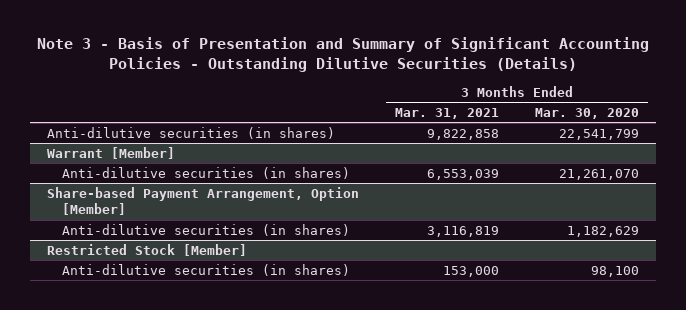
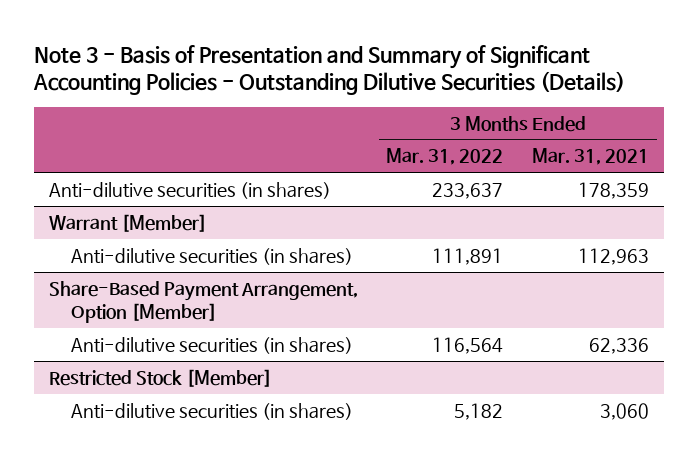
- | 3 Months Ended Mar. 31, 2021 | 3 Months Ended Mar. 30, 2020
+ | 3 Months Ended Mar. 31, 2022 | 3 Months Ended Mar. 31, 2021
- Anti-dilutive securities (in shares) | 9,822,858 | 22,541,799
+ Anti-dilutive securities (in shares) | 233,637 | 178,359
@ Warrant [Member]
- Anti-dilutive securities (in shares) | 6,553,039 | 21,261,070
- Share-based Payment Arrangement, Option [Member]
- Anti-dilutive securities (in shares) | 3,116,819 | 1,182,629
@ Warrant [Member]
+ Anti-dilutive securities (in shares) | 111,891 | 112,963
+ Share-Based Payment Arrangement, Option [Member]
+ Anti-dilutive securities (in shares) | 116,564 | 62,336
@ Restricted Stock [Member]
- Anti-dilutive securities (in shares) | 153,000 | 98,100
+ Anti-dilutive securities (in shares) | 5,182 | 3,060

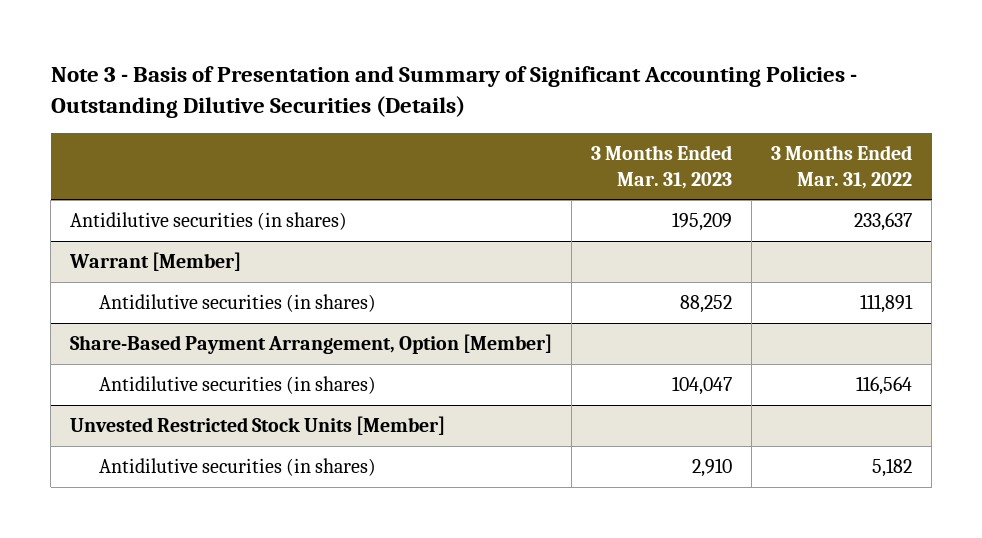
- | 3 Months Ended Mar. 31, 2022 | 3 Months Ended Mar. 31, 2021
+ | 3 Months Ended Mar. 31, 2023 | 3 Months Ended Mar. 31, 2022
- Anti-dilutive securities (in shares) | 233,637 | 178,359
+ Antidilutive securities (in shares) | 195,209 | 233,637
@ Warrant [Member]
- Anti-dilutive securities (in shares) | 111,891 | 112,963
+ Antidilutive securities (in shares) | 88,252 | 111,891
@ Share-Based Payment Arrangement, Option [Member]
- Anti-dilutive securities (in shares) | 116,564 | 62,336
- Restricted Stock [Member]
- Anti-dilutive securities (in shares) | 5,182 | 3,060
@ Share-Based Payment Arrangement, Option [Member]
+ Antidilutive securities (in shares) | 104,047 | 116,564
+ Unvested Restricted Stock Units [Member]
+ Antidilutive securities (in shares) | 2,910 | 5,182

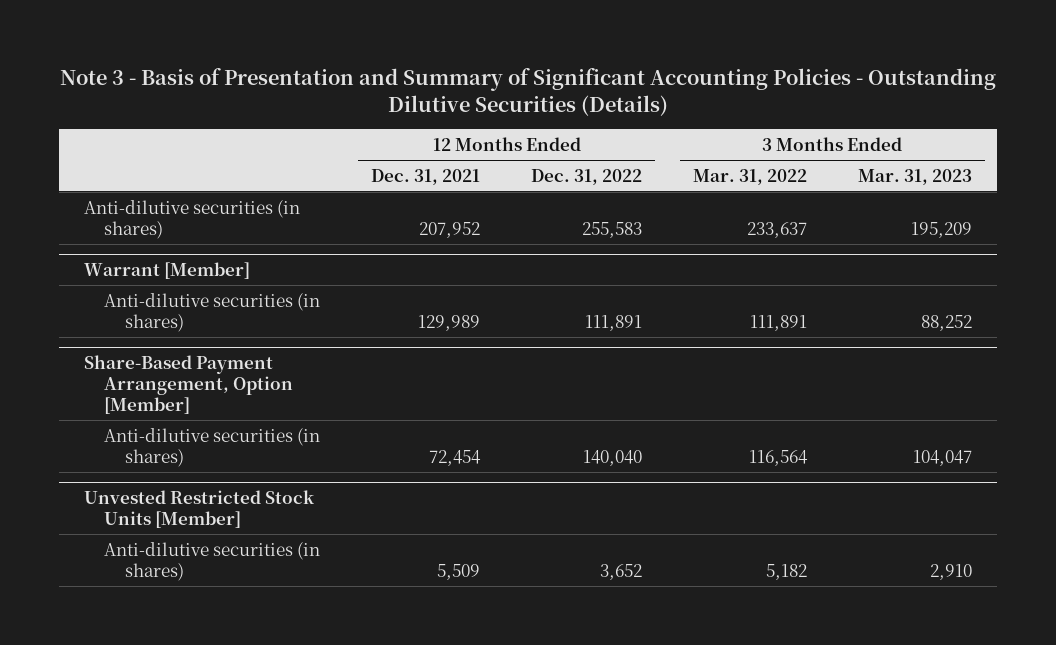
- | 3 Months Ended Mar. 31, 2023 | 3 Months Ended Mar. 31, 2022
+ | 12 Months Ended Dec. 31, 2021 | 12 Months Ended Dec. 31, 2022 | 3 Months Ended Mar. 31, 2022 | 3 Months Ended Mar. 31, 2023
- Antidilutive securities (in shares) | 195,209 | 233,637
+ Anti-dilutive securities (in shares) | 207,952 | 255,583 | 233,637 | 195,209
@ Warrant [Member]
- Antidilutive securities (in shares) | 88,252 | 111,891
+ Anti-dilutive securities (in shares) | 129,989 | 111,891 | 111,891 | 88,252
@ Share-Based Payment Arrangement, Option [Member]
- Antidilutive securities (in shares) | 104,047 | 116,564
+ Anti-dilutive securities (in shares) | 72,454 | 140,040 | 116,564 | 104,047
@ Unvested Restricted Stock Units [Member]
- Antidilutive securities (in shares) | 2,910 | 5,182
+ Anti-dilutive securities (in shares) | 5,509 | 3,652 | 5,182 | 2,910

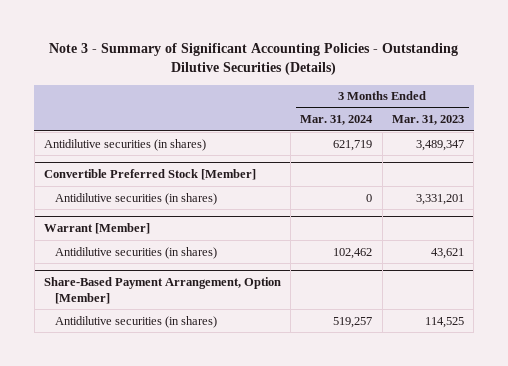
- Note 3 - Basis of Presentation and Summary of Significant Accounting Policies - Outstanding Dilutive Securities (Details)
+ Note 3 - Summary of Significant Accounting Policies - Outstanding Dilutive Securities (Details)
- | 12 Months Ended Dec. 31, 2021 | 12 Months Ended Dec. 31, 2022 | 3 Months Ended Mar. 31, 2022 | 3 Months Ended Mar. 31, 2023
+ | 3 Months Ended Mar. 31, 2024 | 3 Months Ended Mar. 31, 2023
- Anti-dilutive securities (in shares) | 207,952 | 255,583 | 233,637 | 195,209
+ Antidilutive securities (in shares) | 621,719 | 3,489,347
+ Convertible Preferred Stock [Member]
+ Antidilutive securities (in shares) | 0 | 3,331,201
@ Warrant [Member]
- Anti-dilutive securities (in shares) | 129,989 | 111,891 | 111,891 | 88,252
+ Antidilutive securities (in shares) | 102,462 | 43,621
@ Share-Based Payment Arrangement, Option [Member]
- Anti-dilutive securities (in shares) | 72,454 | 140,040 | 116,564 | 104,047
- Unvested Restricted Stock Units [Member]
- Anti-dilutive securities (in shares) | 5,509 | 3,652 | 5,182 | 2,910
@ Share-Based Payment Arrangement, Option [Member]
+ Antidilutive securities (in shares) | 519,257 | 114,525

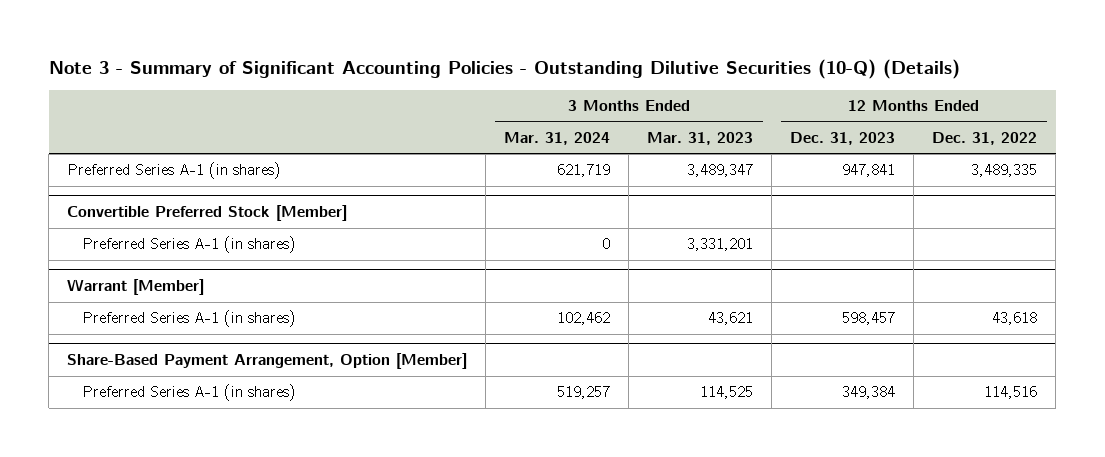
- Note 3 - Summary of Significant Accounting Policies - Outstanding Dilutive Securities (Details)
+ Note 3 - Summary of Significant Accounting Policies - Outstanding Dilutive Securities (10-Q) (Details)
- | 3 Months Ended Mar. 31, 2024 | 3 Months Ended Mar. 31, 2023
+ | 3 Months Ended Mar. 31, 2024 | 3 Months Ended Mar. 31, 2023 | 12 Months Ended Dec. 31, 2023 | 12 Months Ended Dec. 31, 2022
- Antidilutive securities (in shares) | 621,719 | 3,489,347
+ Preferred Series A-1 (in shares) | 621,719 | 3,489,347 | 947,841 | 3,489,335
@ Convertible Preferred Stock [Member]
- Antidilutive securities (in shares) | 0 | 3,331,201
+ Preferred Series A-1 (in shares) | 0 | 3,331,201 | |
@ Warrant [Member]
- Antidilutive securities (in shares) | 102,462 | 43,621
+ Preferred Series A-1 (in shares) | 102,462 | 43,621 | 598,457 | 43,618
@ Share-Based Payment Arrangement, Option [Member]
- Antidilutive securities (in shares) | 519,257 | 114,525
+ Preferred Series A-1 (in shares) | 519,257 | 114,525 | 349,384 | 114,516

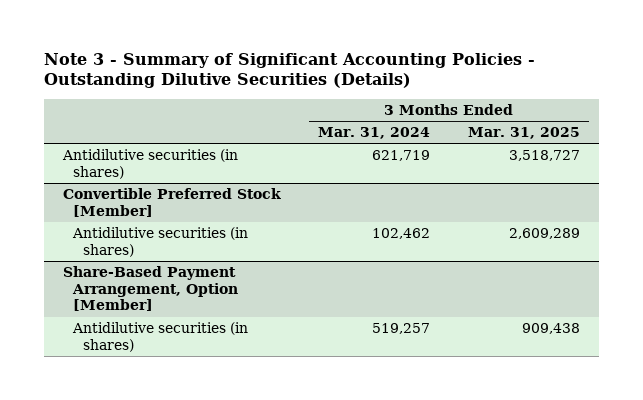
- Note 3 - Summary of Significant Accounting Policies - Outstanding Dilutive Securities (10-Q) (Details)
+ Note 3 - Summary of Significant Accounting Policies - Outstanding Dilutive Securities (Details)
- | 3 Months Ended Mar. 31, 2024 | 3 Months Ended Mar. 31, 2023 | 12 Months Ended Dec. 31, 2023 | 12 Months Ended Dec. 31, 2022
+ | 3 Months Ended Mar. 31, 2024 | 3 Months Ended Mar. 31, 2025
- Preferred Series A-1 (in shares) | 621,719 | 3,489,347 | 947,841 | 3,489,335
+ Antidilutive securities (in shares) | 621,719 | 3,518,727
@ Convertible Preferred Stock [Member]
- Preferred Series A-1 (in shares) | 0 | 3,331,201 | |
- Warrant [Member]
- Preferred Series A-1 (in shares) | 102,462 | 43,621 | 598,457 | 43,618
@ Convertible Preferred Stock [Member]
+ Antidilutive securities (in shares) | 102,462 | 2,609,289
@ Share-Based Payment Arrangement, Option [Member]
- Preferred Series A-1 (in shares) | 519,257 | 114,525 | 349,384 | 114,516
+ Antidilutive securities (in shares) | 519,257 | 909,438

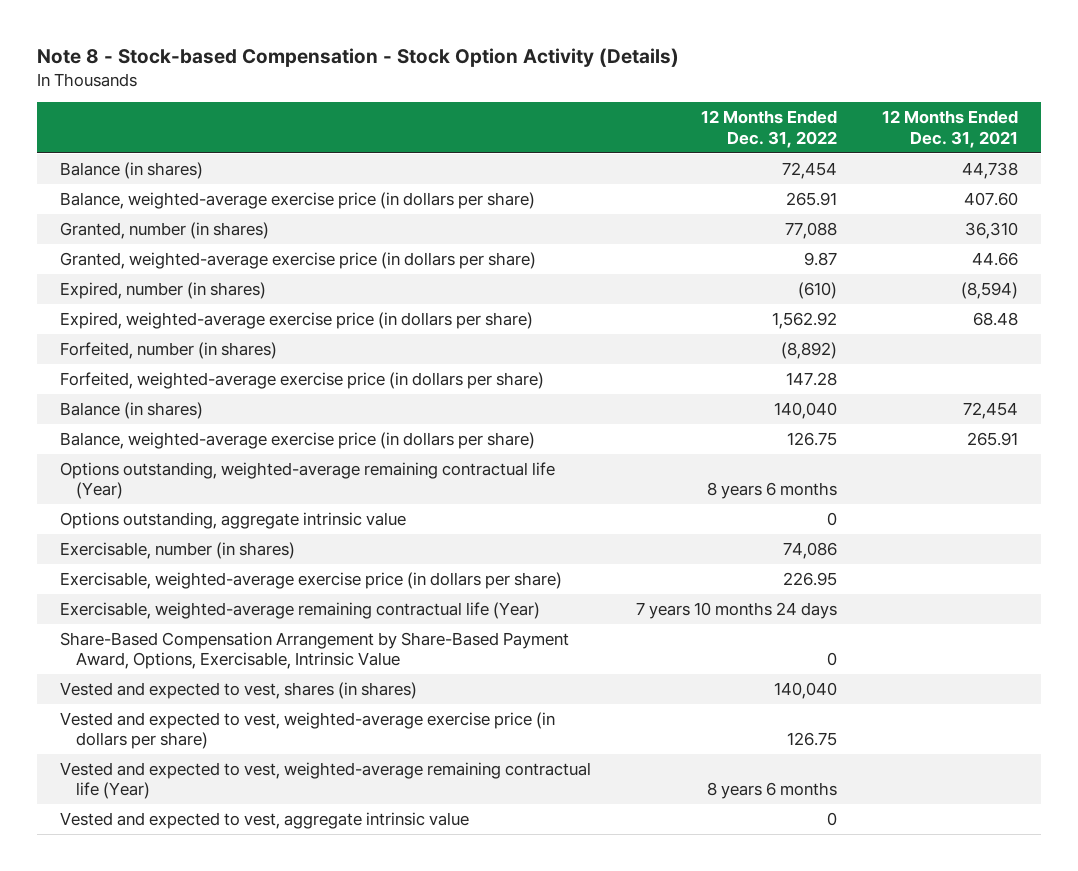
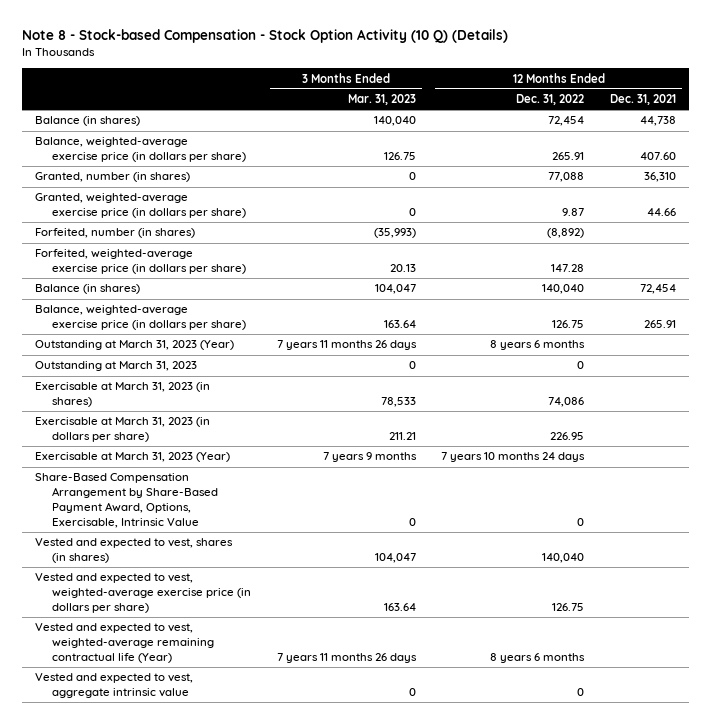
- Note 8 - Stock-based Compensation - Stock Option Activity (Details)
+ Note 8 - Stock-based Compensation - Stock Option Activity (10 Q) (Details)
- | 12 Months Ended Dec. 31, 2022 | 12 Months Ended Dec. 31, 2021
+ | 3 Months Ended Mar. 31, 2023 | 12 Months Ended Dec. 31, 2022 | 12 Months Ended Dec. 31, 2021
- Expired, number (in shares) | (610) | (8,594)
- Expired, weighted-average exercise price (in dollars per share) | 1,562.92 | 68.48
- Options outstanding, weighted-average remaining contractual life (Year) | 8 years 6 months |
- Options outstanding, aggregate intrinsic value | 0 |
- Exercisable, number (in shares) | 74,086 |
- Exercisable, weighted-average exercise price (in dollars per share) | 226.95 |
- Exercisable, weighted-average remaining contractual life (Year) | 7 years 10 months 24 days |
+ Outstanding at March 31, 2023 (Year) | 7 years 11 months 26 days | 8 years 6 months |
+ Outstanding at March 31, 2023 | 0 | 0 |
+ Exercisable at March 31, 2023 (in shares) | 78,533 | 74,086 |
+ Exercisable at March 31, 2023 (in dollars per share) | 211.21 | 226.95 |
+ Exercisable at March 31, 2023 (Year) | 7 years 9 months | 7 years 10 months 24 days |

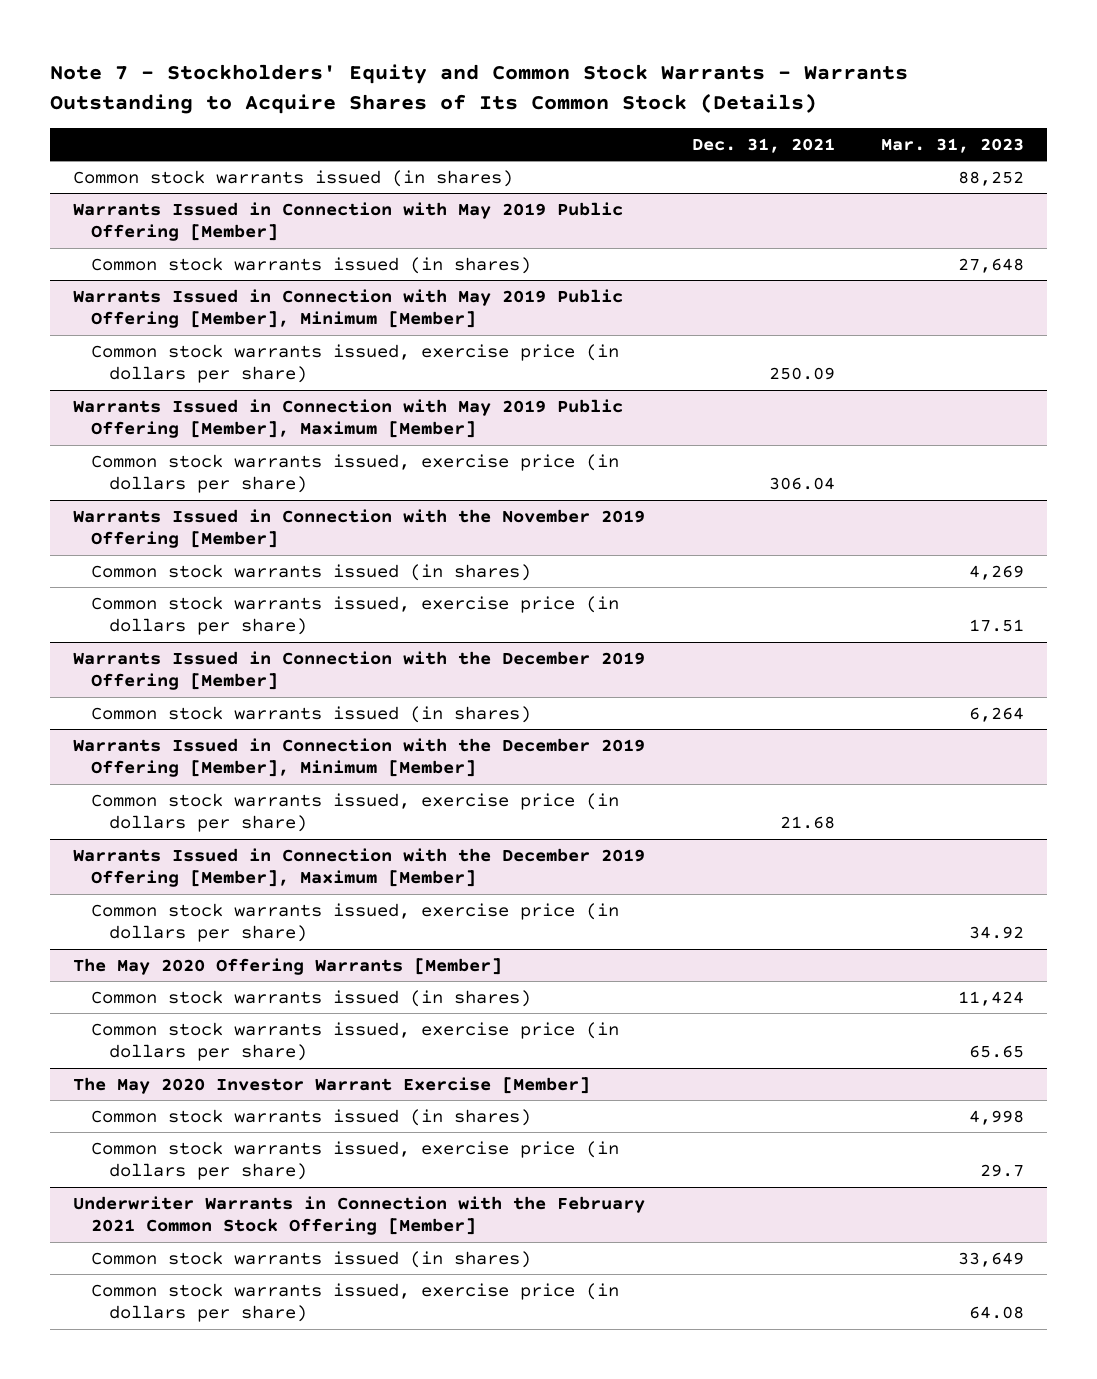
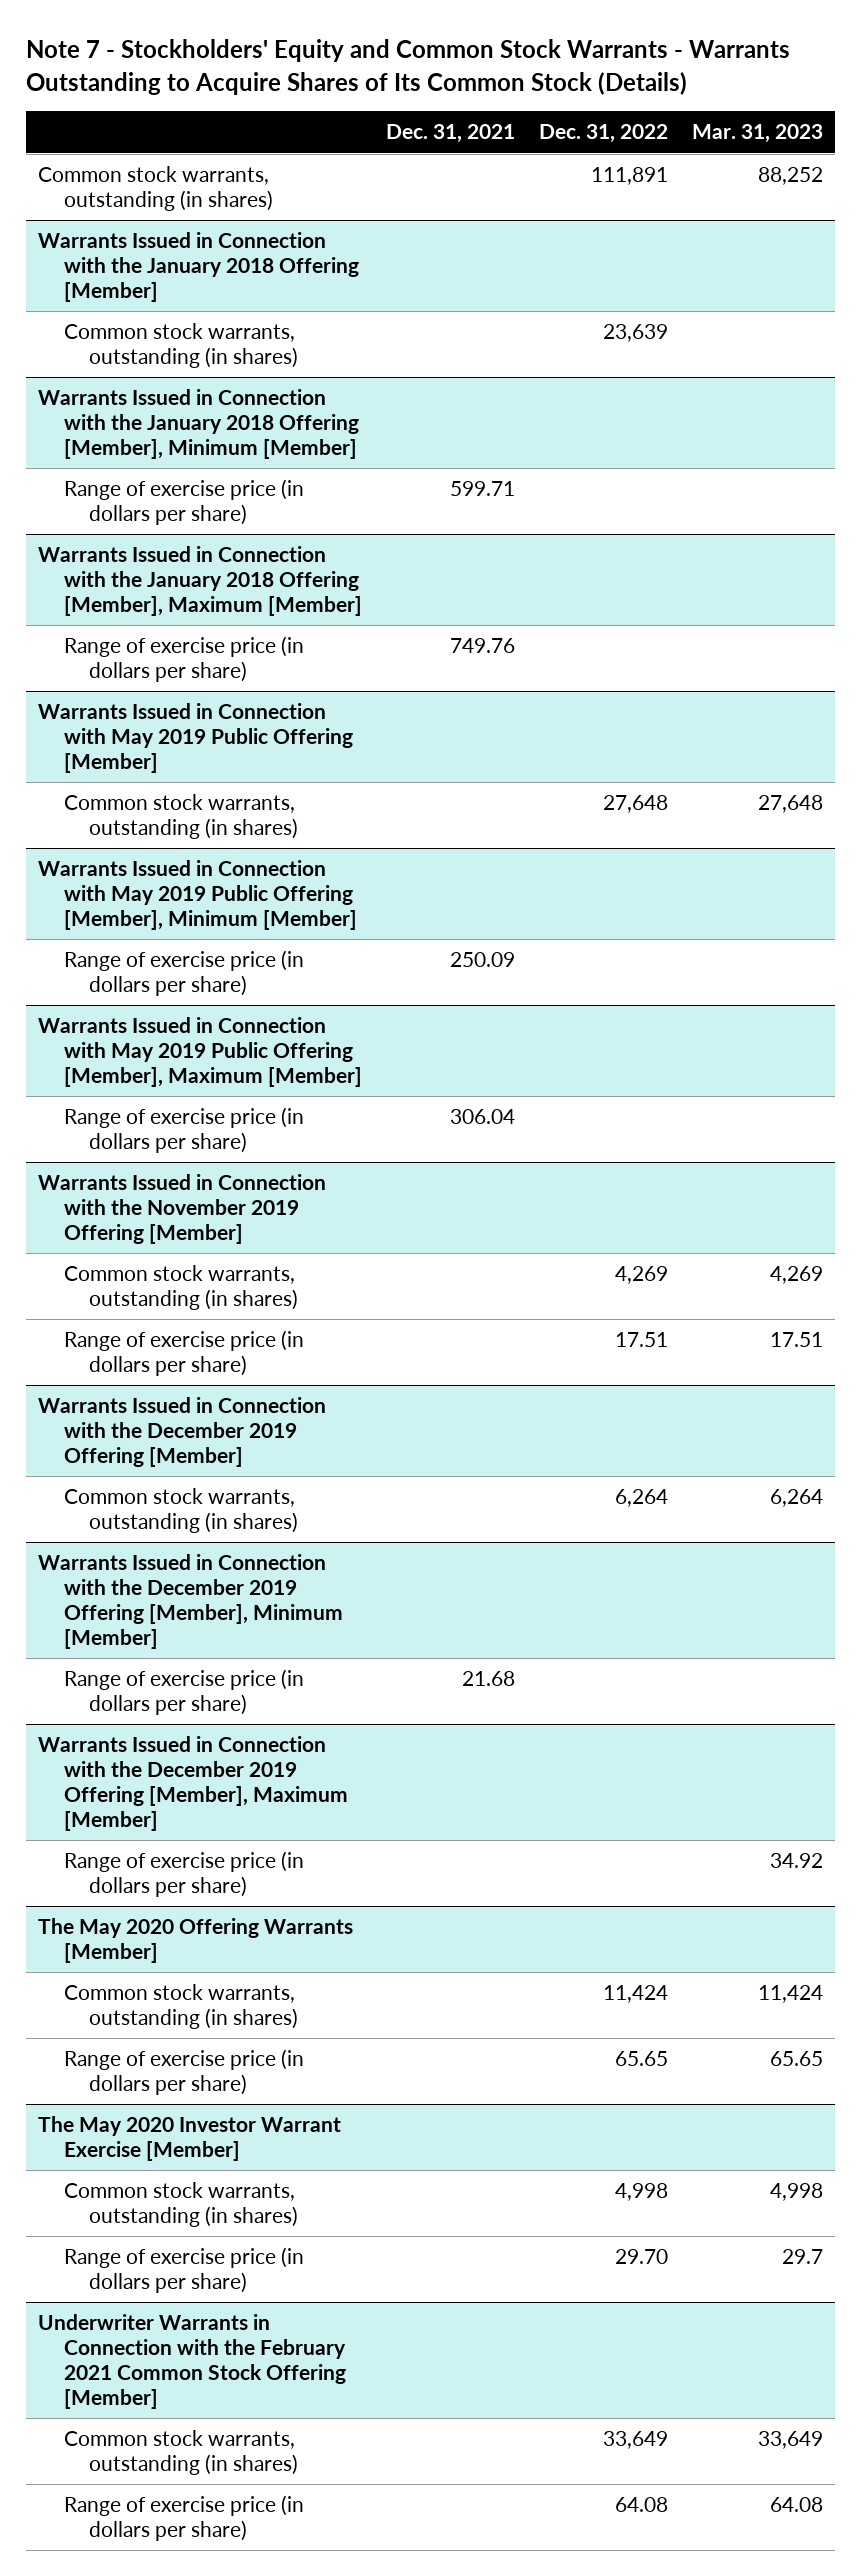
- | Dec. 31, 2021 | Mar. 31, 2023
+ | Dec. 31, 2021 | Dec. 31, 2022 | Mar. 31, 2023
- Common stock warrants issued (in shares) | | 88,252
+ Common stock warrants, outstanding (in shares) | | 111,891 | 88,252
+ Warrants Issued in Connection with the January 2018 Offering [Member]
+ Common stock warrants, outstanding (in shares) | | 23,639 |
+ Warrants Issued in Connection with the January 2018 Offering [Member], Minimum [Member]
+ Range of exercise price (in dollars per share) | 599.71 | |
+ Warrants Issued in Connection with the January 2018 Offering [Member], Maximum [Member]
+ Range of exercise price (in dollars per share) | 749.76 | |
@ Warrants Issued in Connection with May 2019 Public Offering [Member]
- Common stock warrants issued (in shares) | | 27,648
+ Common stock warrants, outstanding (in shares) | | 27,648 | 27,648
@ Warrants Issued in Connection with May 2019 Public Offering [Member], Minimum [Member]
- Common stock warrants issued, exercise price (in dollars per share) | 250.09 |
+ Range of exercise price (in dollars per share) | 250.09 | |
@ Warrants Issued in Connection with May 2019 Public Offering [Member], Maximum [Member]
- Common stock warrants issued, exercise price (in dollars per share) | 306.04 |
+ Range of exercise price (in dollars per share) | 306.04 | |
@ Warrants Issued in Connection with the November 2019 Offering [Member]
- Common stock warrants issued (in shares) | | 4,269
- Common stock warrants issued, exercise price (in dollars per share) | | 17.51
+ Common stock warrants, outstanding (in shares) | | 4,269 | 4,269
+ Range of exercise price (in dollars per share) | | 17.51 | 17.51
@ Warrants Issued in Connection with the December 2019 Offering [Member]
- Common stock warrants issued (in shares) | | 6,264
+ Common stock warrants, outstanding (in shares) | | 6,264 | 6,264
@ Warrants Issued in Connection with the December 2019 Offering [Member], Minimum [Member]
- Common stock warrants issued, exercise price (in dollars per share) | 21.68 |
+ Range of exercise price (in dollars per share) | 21.68 | |
@ Warrants Issued in Connection with the December 2019 Offering [Member], Maximum [Member]
- Common stock warrants issued, exercise price (in dollars per share) | | 34.92
+ Range of exercise price (in dollars per share) | | | 34.92
@ The May 2020 Offering Warrants [Member]
- Common stock warrants issued (in shares) | | 11,424
- Common stock warrants issued, exercise price (in dollars per share) | | 65.65
+ Common stock warrants, outstanding (in shares) | | 11,424 | 11,424
+ Range of exercise price (in dollars per share) | | 65.65 | 65.65
@ The May 2020 Investor Warrant Exercise [Member]
- Common stock warrants issued (in shares) | | 4,998
- Common stock warrants issued, exercise price (in dollars per share) | | 29.7
+ Common stock warrants, outstanding (in shares) | | 4,998 | 4,998
+ Range of exercise price (in dollars per share) | | 29.70 | 29.7
@ Underwriter Warrants in Connection with the February 2021 Common Stock Offering [Member]
- Common stock warrants issued (in shares) | | 33,649
- Common stock warrants issued, exercise price (in dollars per share) | | 64.08
+ Common stock warrants, outstanding (in shares) | | 33,649 | 33,649
+ Range of exercise price (in dollars per share) | | 64.08 | 64.08

